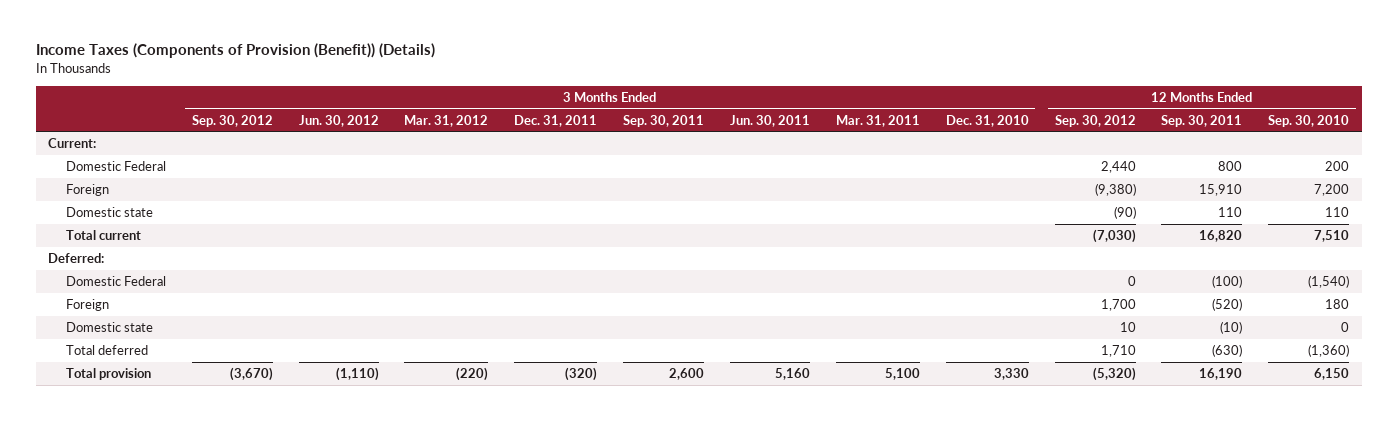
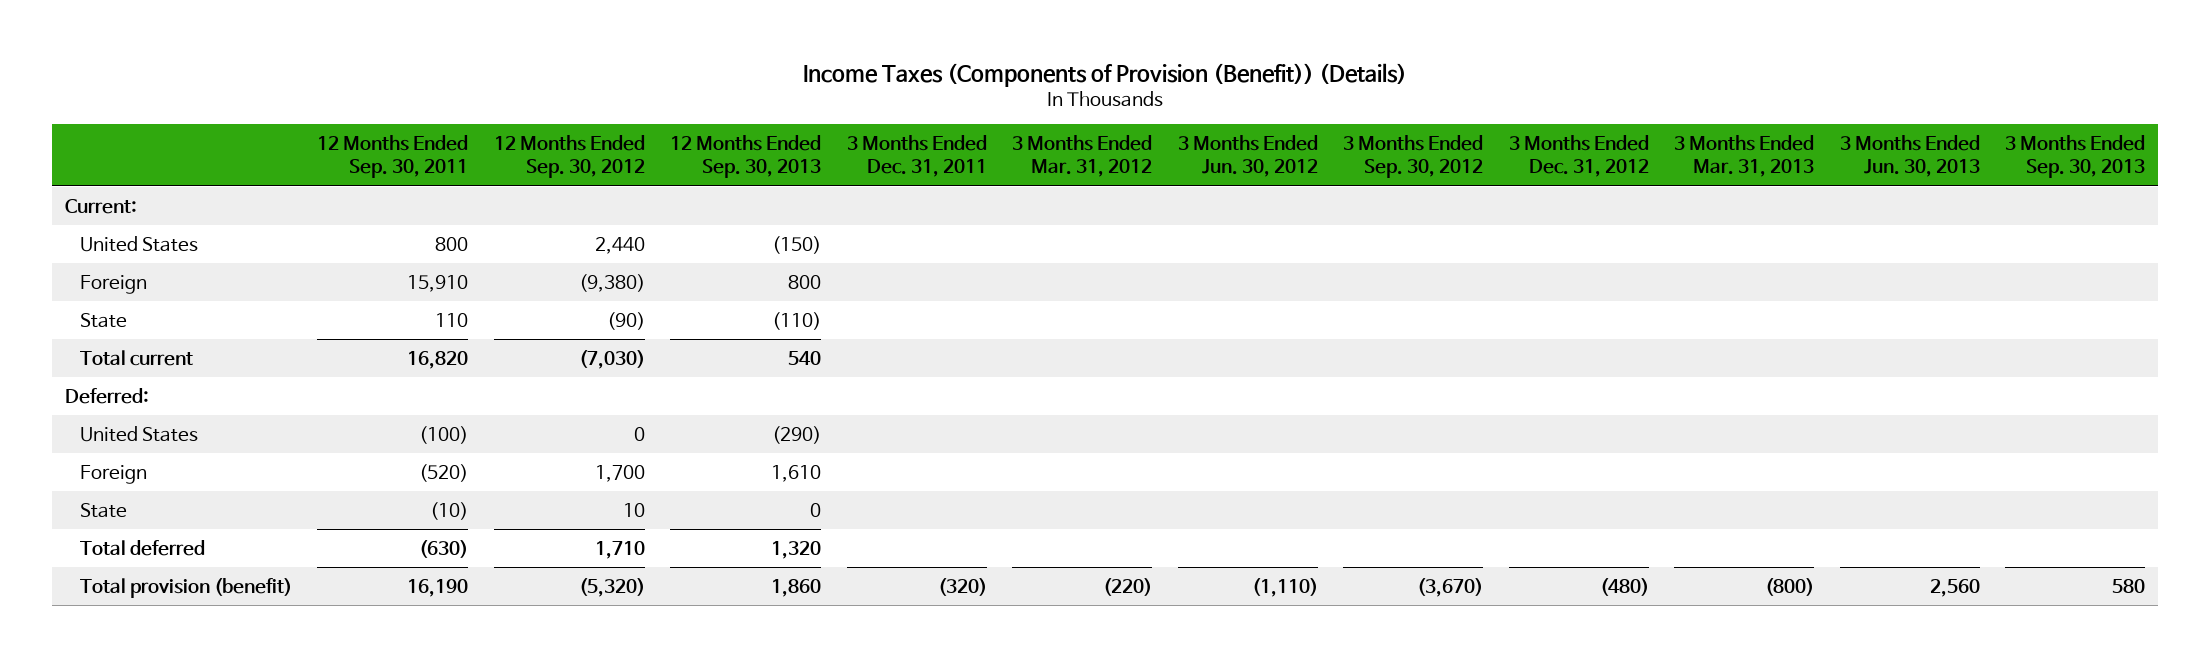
- | 3 Months Ended Sep. 30, 2012 | 3 Months Ended Jun. 30, 2012 | 3 Months Ended Mar. 31, 2012 | 3 Months Ended Dec. 31, 2011 | 3 Months Ended Sep. 30, 2011 | 3 Months Ended Jun. 30, 2011 | 3 Months Ended Mar. 31, 2011 | 3 Months Ended Dec. 31, 2010 | 12 Months Ended Sep. 30, 2012 | 12 Months Ended Sep. 30, 2011 | 12 Months Ended Sep. 30, 2010
+ | 12 Months Ended Sep. 30, 2011 | 12 Months Ended Sep. 30, 2012 | 12 Months Ended Sep. 30, 2013 | 3 Months Ended Dec. 31, 2011 | 3 Months Ended Mar. 31, 2012 | 3 Months Ended Jun. 30, 2012 | 3 Months Ended Sep. 30, 2012 | 3 Months Ended Dec. 31, 2012 | 3 Months Ended Mar. 31, 2013 | 3 Months Ended Jun. 30, 2013 | 3 Months Ended Sep. 30, 2013
- Domestic Federal | | | | | | | | | 2,440 | 800 | 200
+ United States | 800 | 2,440 | (150) | | | | | | | |
- Domestic state | | | | | | | | | (90) | 110 | 110
+ State | 110 | (90) | (110) | | | | | | | |
- Domestic Federal | | | | | | | | | 0 | (100) | (1,540)
+ United States | (100) | 0 | (290) | | | | | | | |
- Domestic state | | | | | | | | | 10 | (10) | 0
+ State | (10) | 10 | 0 | | | | | | | |
- Total provision | (3,670) | (1,110) | (220) | (320) | 2,600 | 5,160 | 5,100 | 3,330 | (5,320) | 16,190 | 6,150
+ Total provision (benefit) | 16,190 | (5,320) | 1,860 | (320) | (220) | (1,110) | (3,670) | (480) | (800) | 2,560 | 580

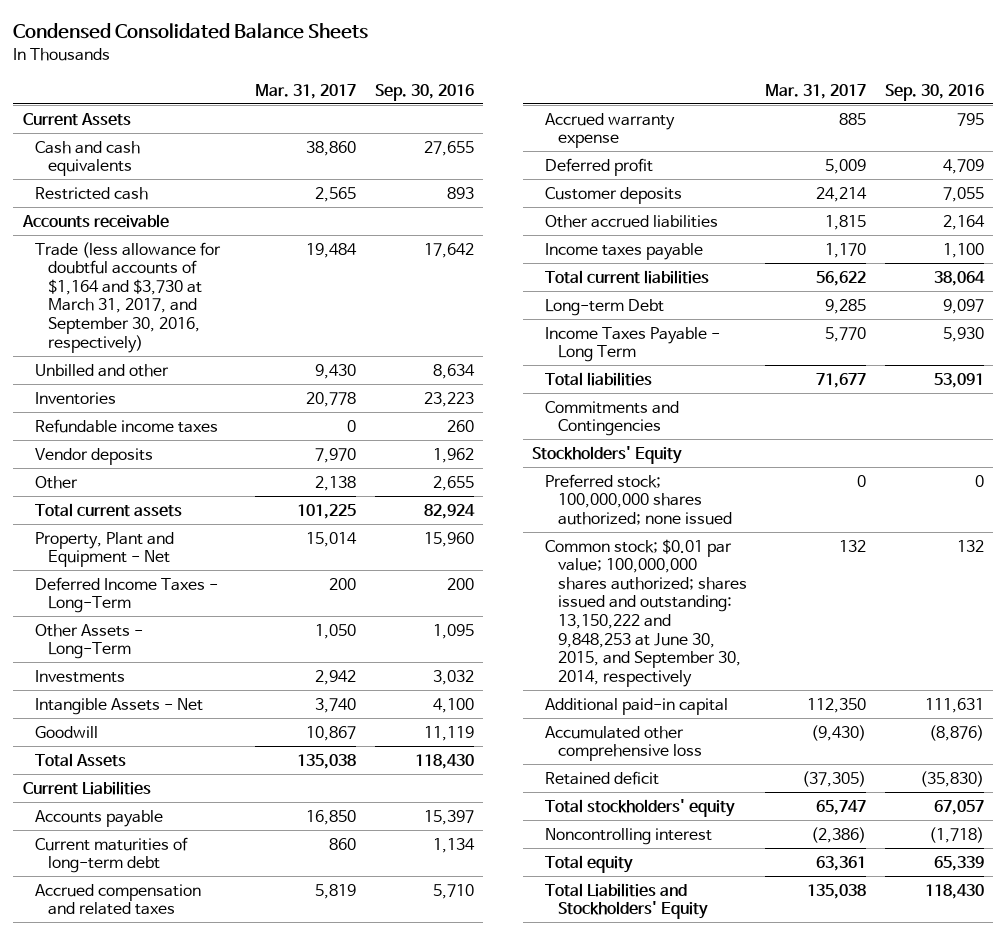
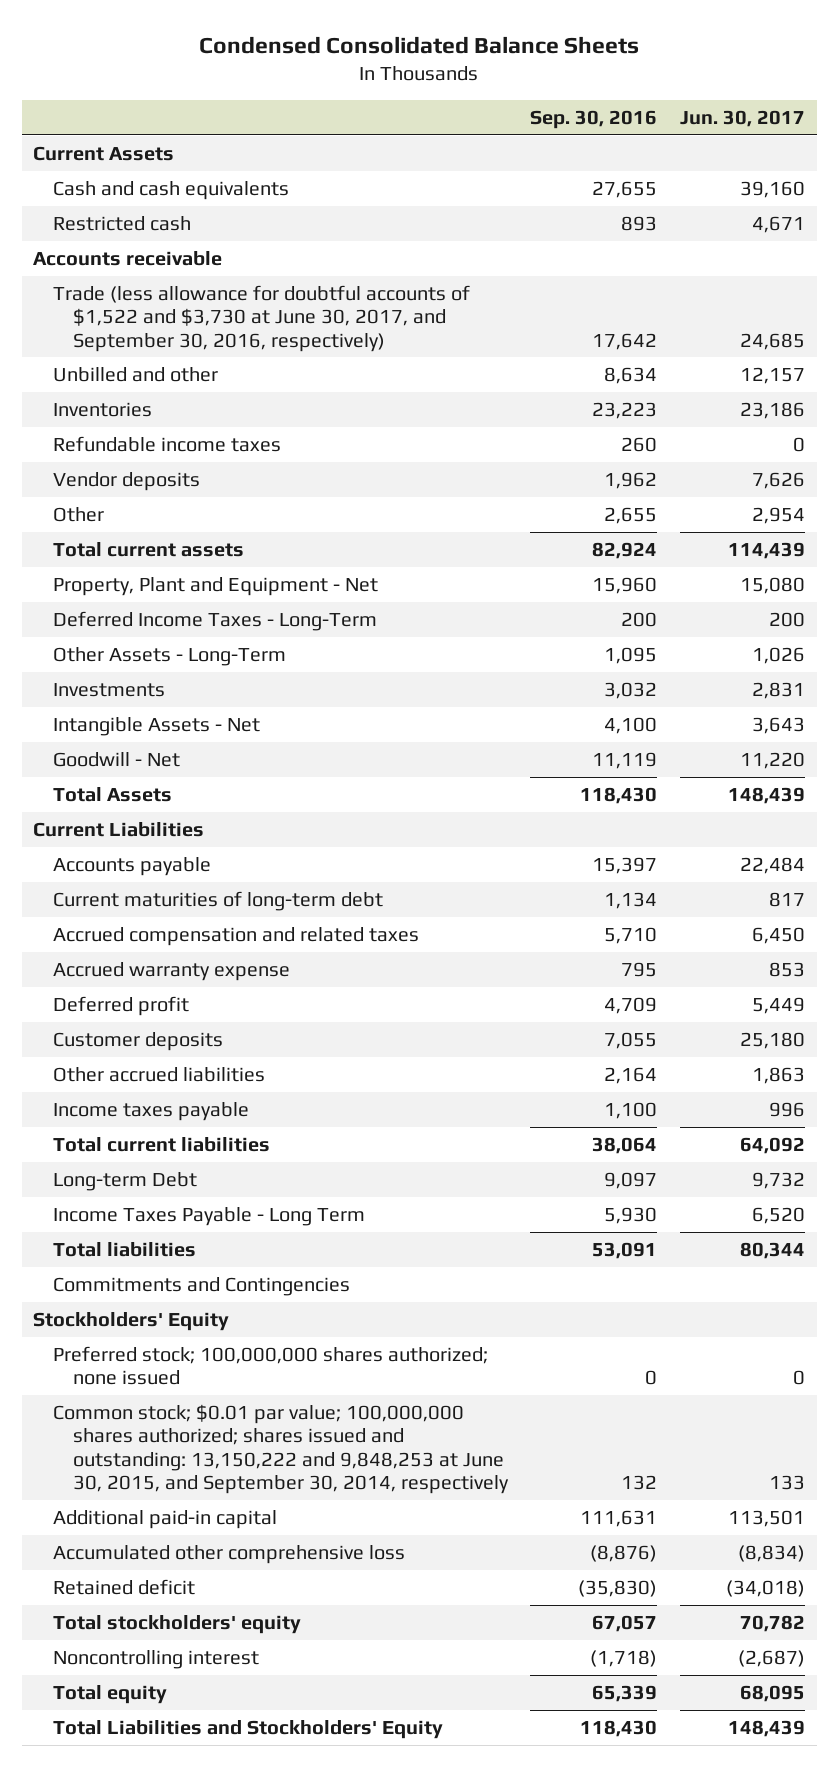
- | Mar. 31, 2017 | Sep. 30, 2016
+ | Sep. 30, 2016 | Jun. 30, 2017
- Trade (less allowance for doubtful accounts of $1,164 and $3,730 at March 31, 2017, and September 30, 2016, respectively) | 19,484 | 17,642
+ Trade (less allowance for doubtful accounts of $1,522 and $3,730 at June 30, 2017, and September 30, 2016, respectively) | 17,642 | 24,685
- Goodwill | 10,867 | 11,119
+ Goodwill - Net | 11,119 | 11,220

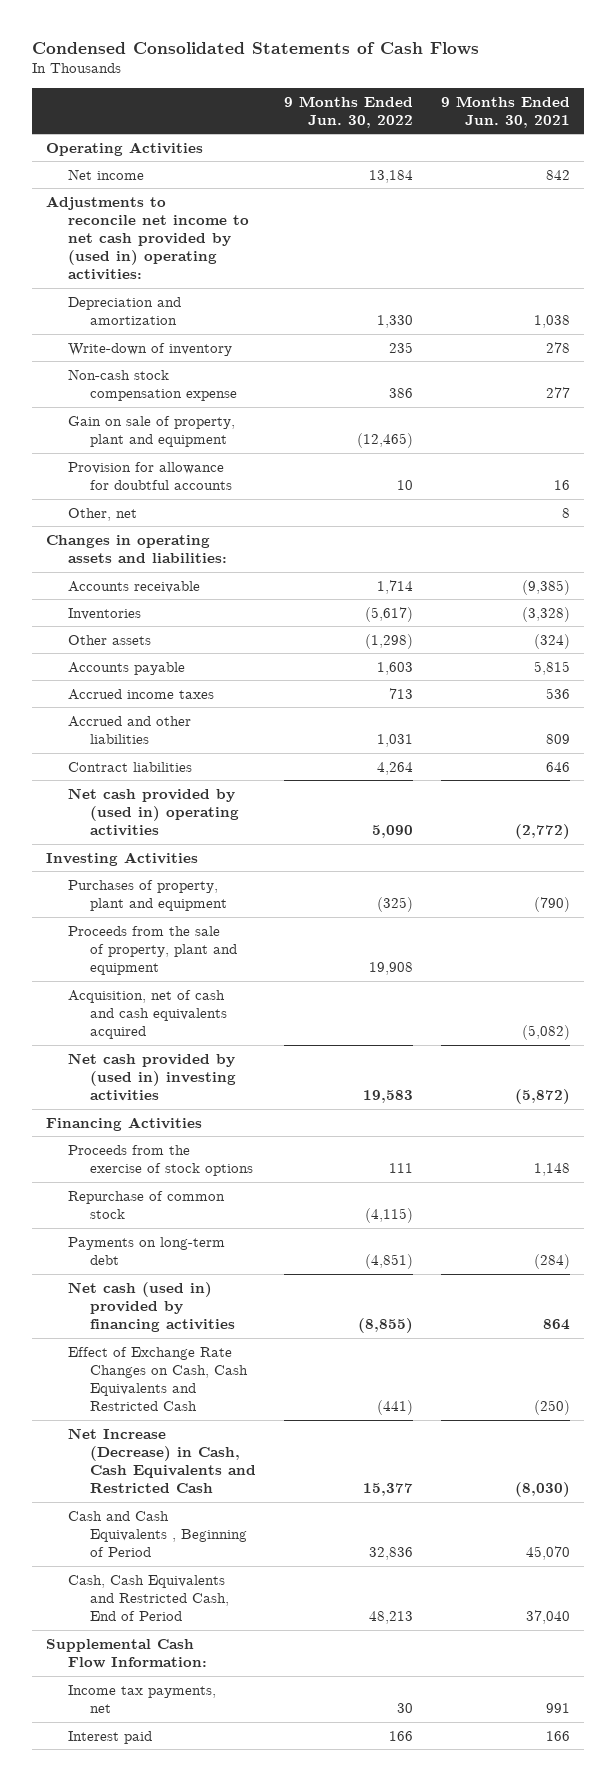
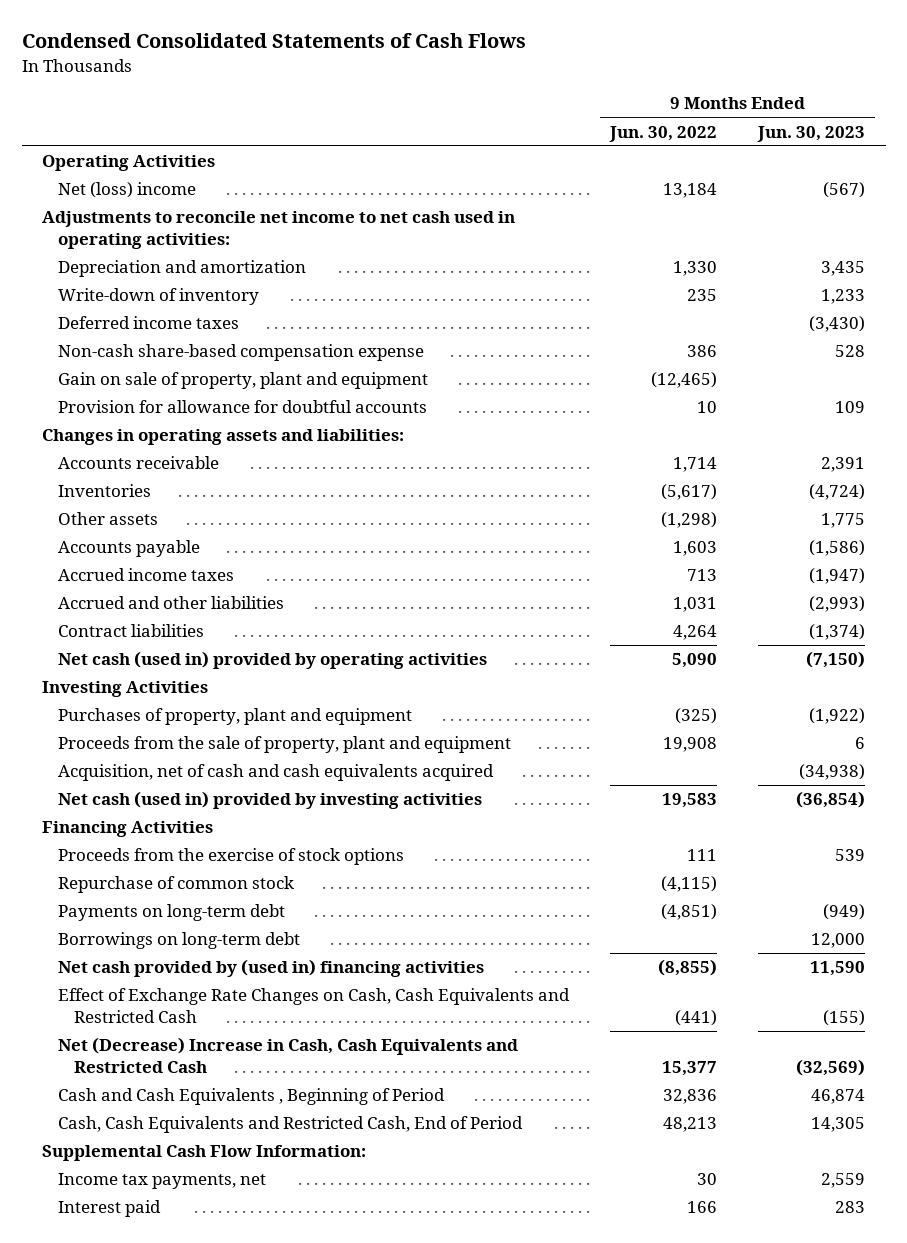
- | 9 Months Ended Jun. 30, 2022 | 9 Months Ended Jun. 30, 2021
+ | 9 Months Ended Jun. 30, 2022 | 9 Months Ended Jun. 30, 2023
- Net income | 13,184 | 842
- Adjustments to reconcile net income to net cash provided by (used in) operating activities:
+ Net (loss) income | 13,184 | (567)
+ Adjustments to reconcile net income to net cash used in operating activities:
- Non-cash stock compensation expense | 386 | 277
+ Deferred income taxes | | (3,430)
+ Non-cash share-based compensation expense | 386 | 528
- Other, net | | 8
- Net cash provided by (used in) operating activities | 5,090 | (2,772)
+ Net cash (used in) provided by operating activities | 5,090 | (7,150)
- Net cash provided by (used in) investing activities | 19,583 | (5,872)
+ Net cash (used in) provided by investing activities | 19,583 | (36,854)
- Net cash (used in) provided by financing activities | (8,855) | 864
+ Borrowings on long-term debt | | 12,000
+ Net cash provided by (used in) financing activities | (8,855) | 11,590
- Net Increase (Decrease) in Cash, Cash Equivalents and Restricted Cash | 15,377 | (8,030)
+ Net (Decrease) Increase in Cash, Cash Equivalents and Restricted Cash | 15,377 | (32,569)

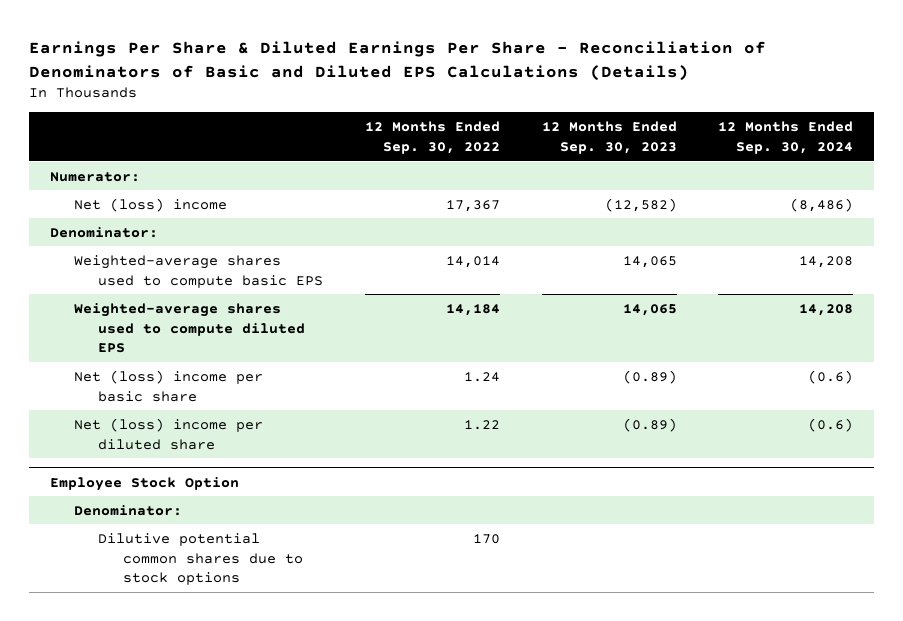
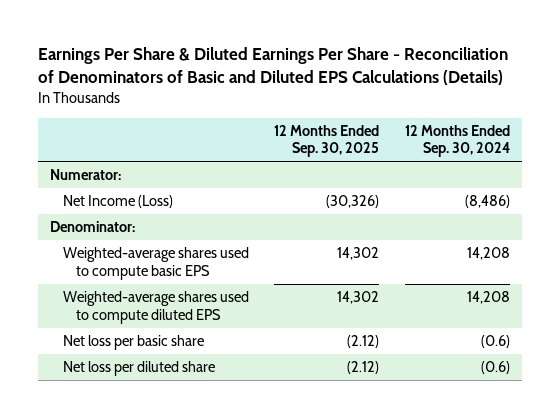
- | 12 Months Ended Sep. 30, 2022 | 12 Months Ended Sep. 30, 2023 | 12 Months Ended Sep. 30, 2024
+ | 12 Months Ended Sep. 30, 2025 | 12 Months Ended Sep. 30, 2024
- Net (loss) income | 17,367 | (12,582) | (8,486)
+ Net Income (Loss) | (30,326) | (8,486)
- Net (loss) income per basic share | 1.24 | (0.89) | (0.6)
- Net (loss) income per diluted share | 1.22 | (0.89) | (0.6)
- Employee Stock Option
- Denominator:
- Dilutive potential common shares due to stock options | 170 | |
+ Net loss per basic share | (2.12) | (0.6)
+ Net loss per diluted share | (2.12) | (0.6)

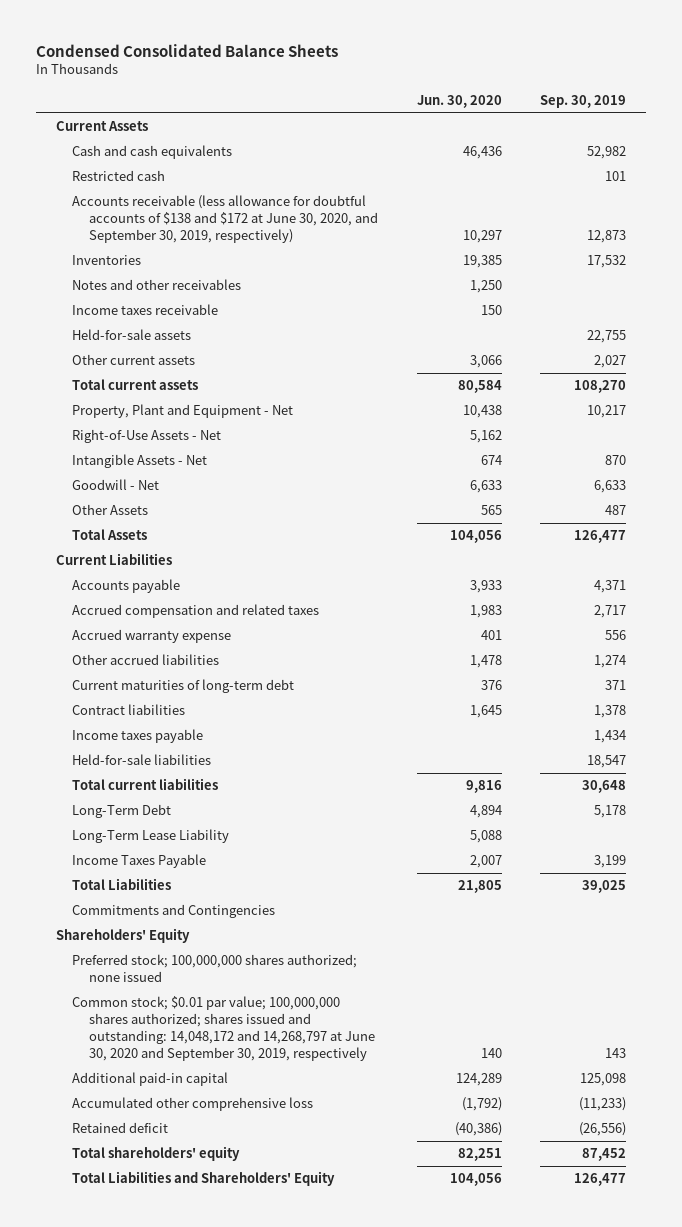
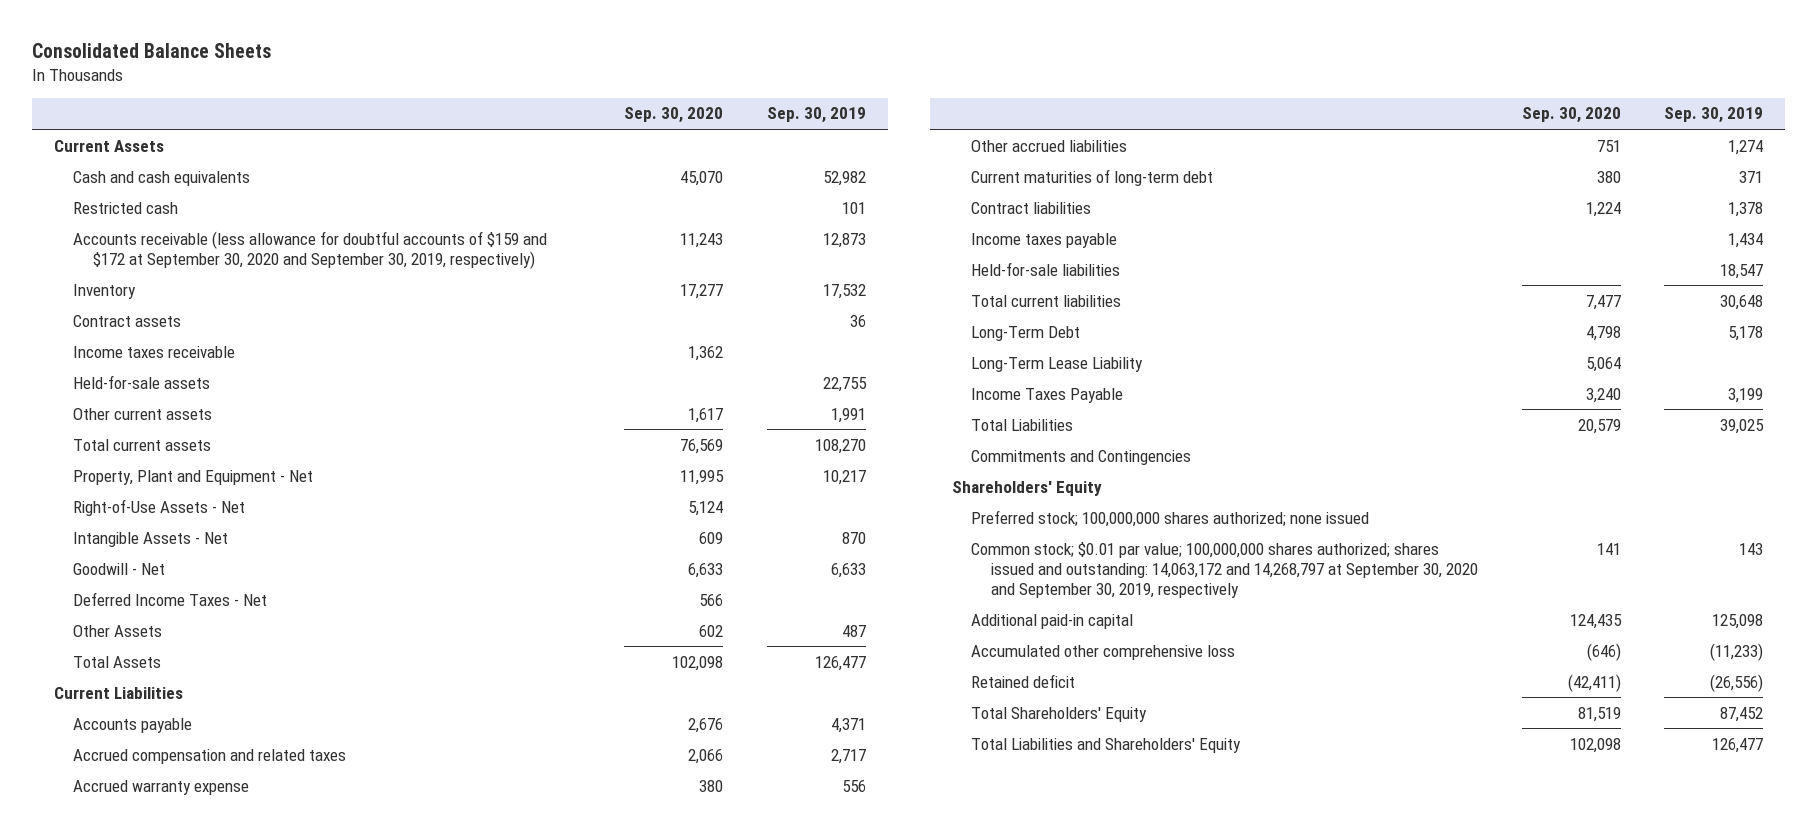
- Condensed Consolidated Balance Sheets
+ Consolidated Balance Sheets
- | Jun. 30, 2020 | Sep. 30, 2019
+ | Sep. 30, 2020 | Sep. 30, 2019
- Accounts receivable (less allowance for doubtful accounts of $138 and $172 at June 30, 2020, and September 30, 2019, respectively) | 10,297 | 12,873
- Inventories | 19,385 | 17,532
- Notes and other receivables | 1,250 |
+ Accounts receivable (less allowance for doubtful accounts of $159 and $172 at September 30, 2020 and September 30, 2019, respectively) | 11,243 | 12,873
+ Inventory | 17,277 | 17,532
+ Contract assets | | 36
- Other current assets | 3,066 | 2,027
+ Other current assets | 1,617 | 1,991
+ Deferred Income Taxes - Net | 566 |
- Common stock; $0.01 par value; 100,000,000 shares authorized; shares issued and outstanding: 14,048,172 and 14,268,797 at June 30, 2020 and September 30, 2019, respectively | 140 | 143
+ Common stock; $0.01 par value; 100,000,000 shares authorized; shares issued and outstanding: 14,063,172 and 14,268,797 at September 30, 2020 and September 30, 2019, respectively | 141 | 143
- Total shareholders' equity | 82,251 | 87,452
+ Total Shareholders' Equity | 81,519 | 87,452

